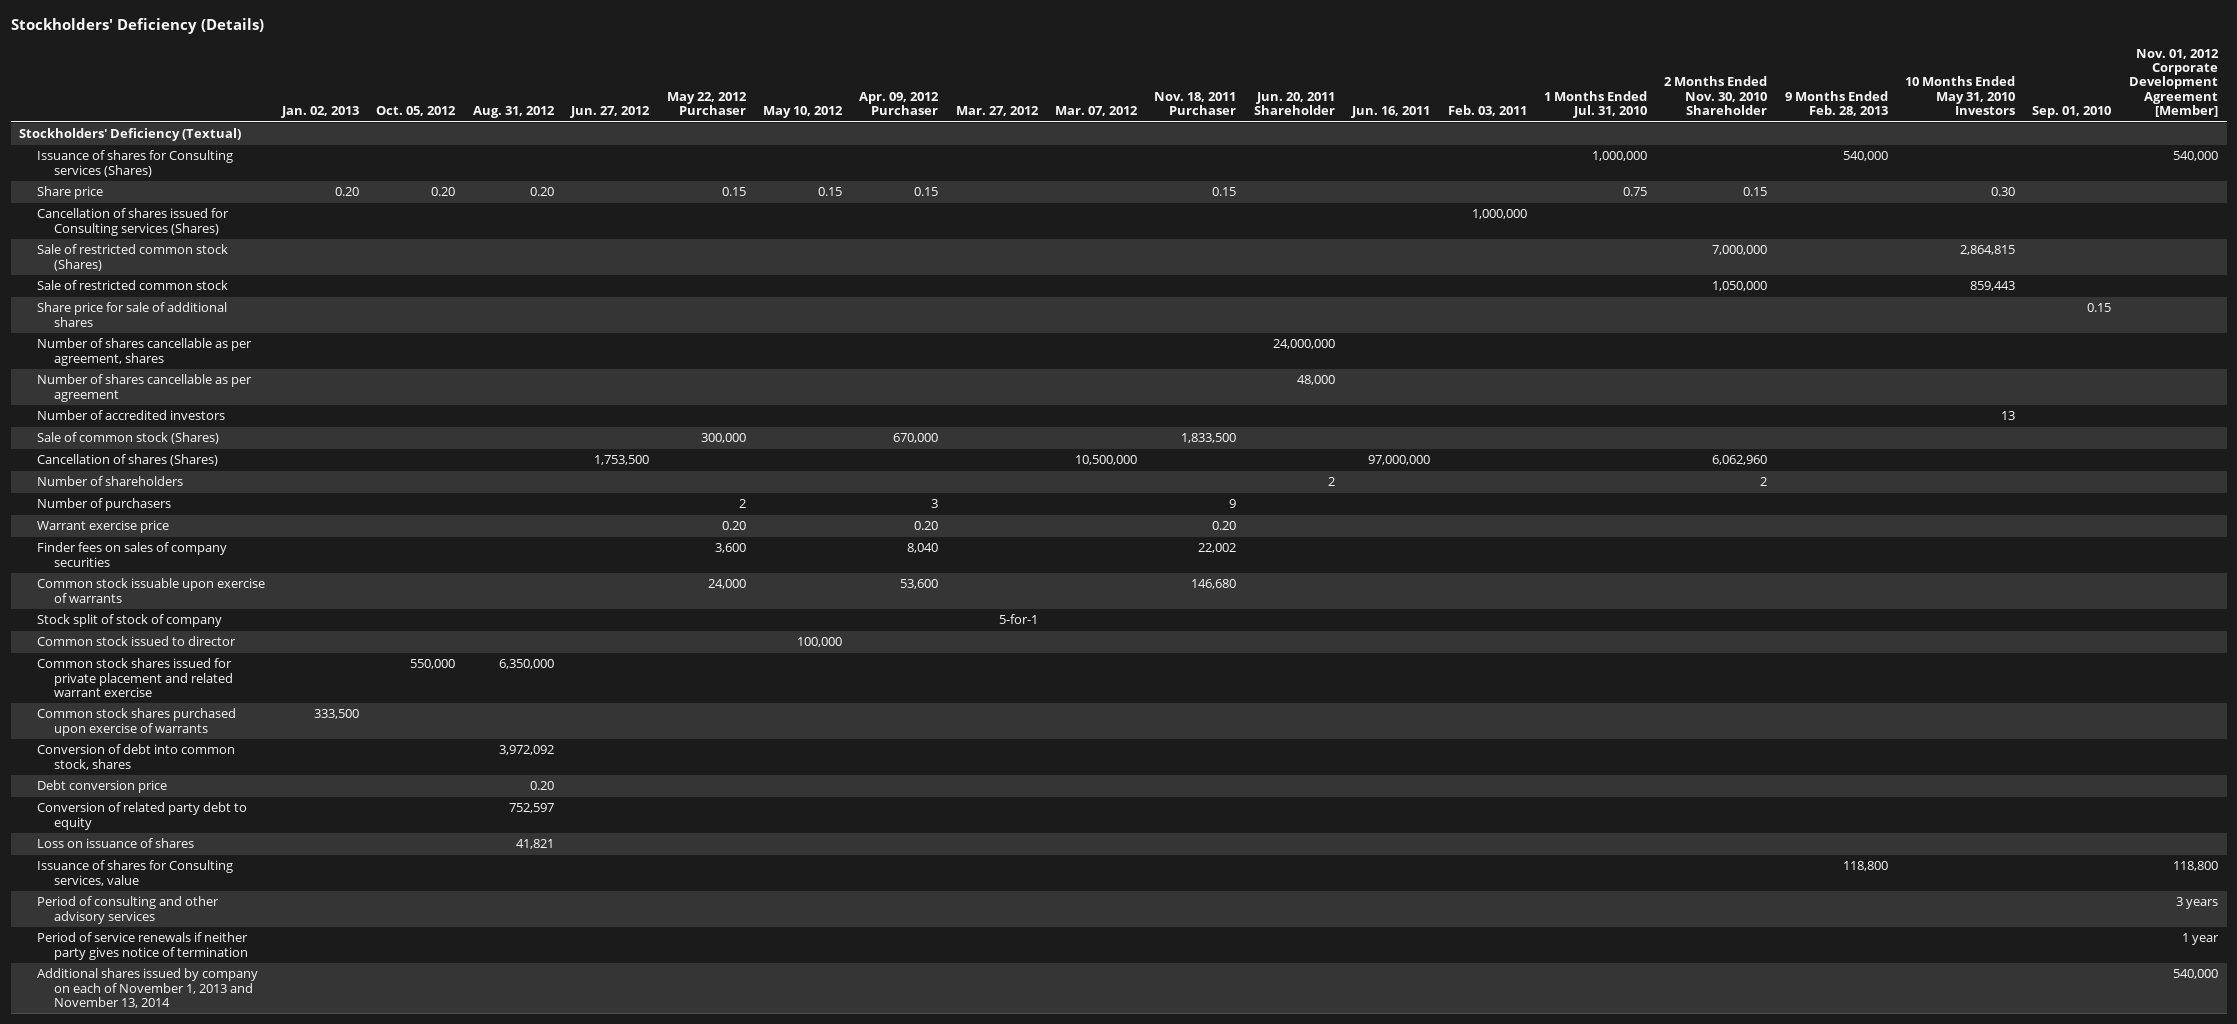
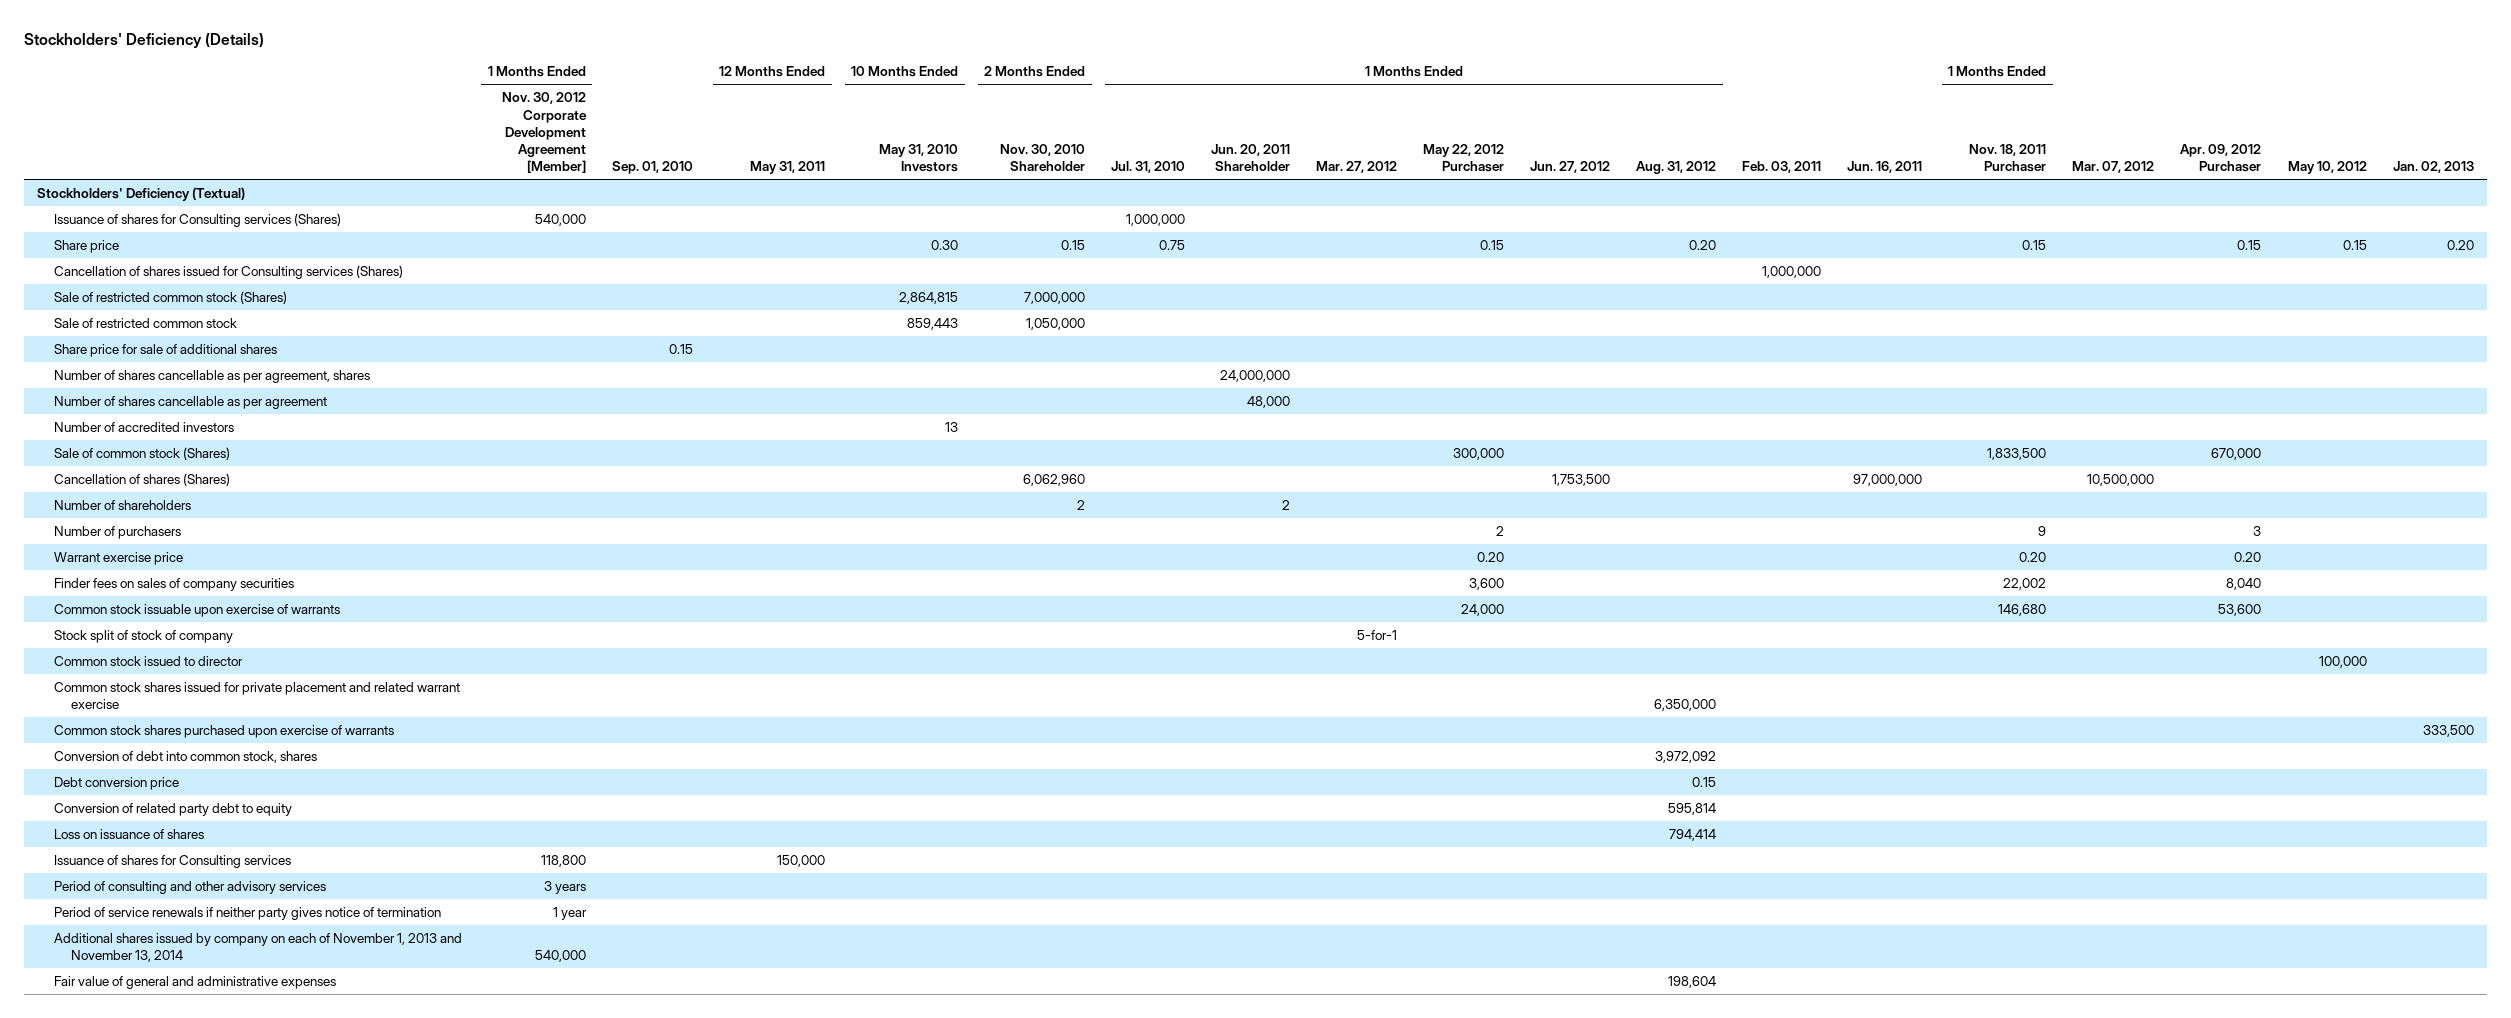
- | Jan. 02, 2013 | Oct. 05, 2012 | Aug. 31, 2012 | Jun. 27, 2012 | May 22, 2012 Purchaser | May 10, 2012 | Apr. 09, 2012 Purchaser | Mar. 27, 2012 | Mar. 07, 2012 | Nov. 18, 2011 Purchaser | Jun. 20, 2011 Shareholder | Jun. 16, 2011 | Feb. 03, 2011 | 1 Months Ended Jul. 31, 2010 | 2 Months Ended Nov. 30, 2010 Shareholder | 9 Months Ended Feb. 28, 2013 | 10 Months Ended May 31, 2010 Investors | Sep. 01, 2010 | Nov. 01, 2012 Corporate Development Agreement [Member]
+ | 1 Months Ended Nov. 30, 2012 Corporate Development Agreement [Member] | Sep. 01, 2010 | 12 Months Ended May 31, 2011 | 10 Months Ended May 31, 2010 Investors | 2 Months Ended Nov. 30, 2010 Shareholder | 1 Months Ended Jul. 31, 2010 | 1 Months Ended Jun. 20, 2011 Shareholder | 1 Months Ended Mar. 27, 2012 | 1 Months Ended May 22, 2012 Purchaser | 1 Months Ended Jun. 27, 2012 | 1 Months Ended Aug. 31, 2012 | Feb. 03, 2011 | Jun. 16, 2011 | 1 Months Ended Nov. 18, 2011 Purchaser | Mar. 07, 2012 | Apr. 09, 2012 Purchaser | May 10, 2012 | Jan. 02, 2013
- Issuance of shares for Consulting services, value | | | | | | | | | | | | | | | | 118,800 | | | 118,800
+ Issuance of shares for Consulting services | 118,800 | | 150,000 | | | | | | | | | | | | | | |
+ Fair value of general and administrative expenses | | | | | | | | | | | 198,604 | | | | | | |

